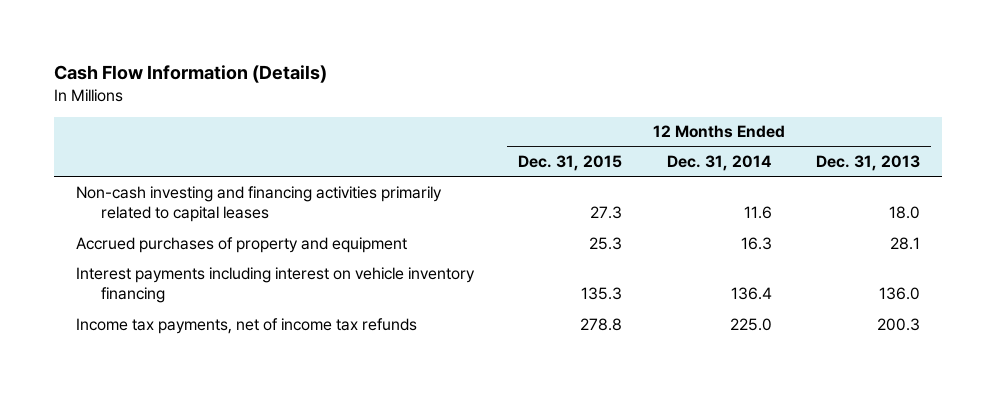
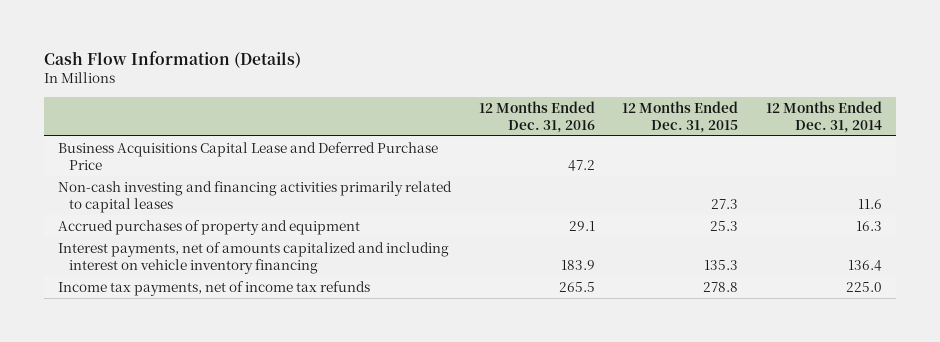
- | 12 Months Ended Dec. 31, 2015 | 12 Months Ended Dec. 31, 2014 | 12 Months Ended Dec. 31, 2013
+ | 12 Months Ended Dec. 31, 2016 | 12 Months Ended Dec. 31, 2015 | 12 Months Ended Dec. 31, 2014
+ Business Acquisitions Capital Lease and Deferred Purchase Price | 47.2 | |
- Interest payments including interest on vehicle inventory financing | 135.3 | 136.4 | 136.0
+ Interest payments, net of amounts capitalized and including interest on vehicle inventory financing | 183.9 | 135.3 | 136.4

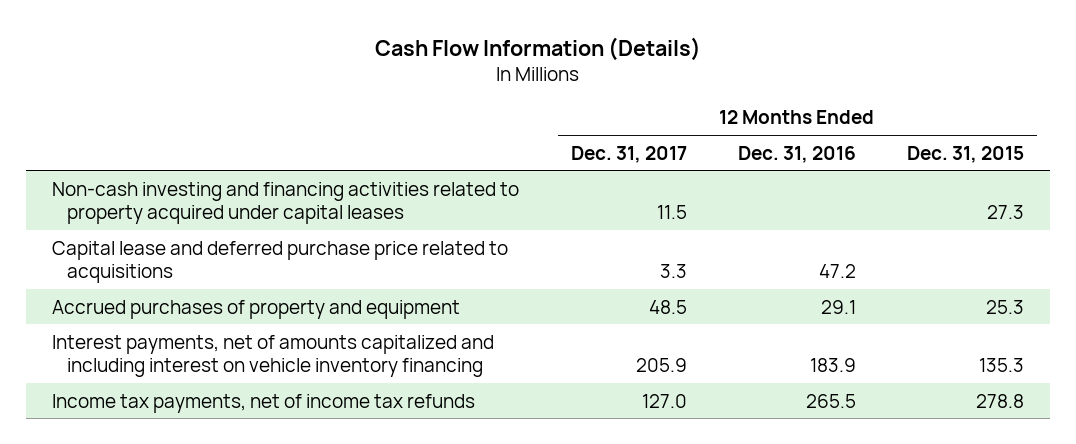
- | 12 Months Ended Dec. 31, 2016 | 12 Months Ended Dec. 31, 2015 | 12 Months Ended Dec. 31, 2014
+ | 12 Months Ended Dec. 31, 2017 | 12 Months Ended Dec. 31, 2016 | 12 Months Ended Dec. 31, 2015
- Business Acquisitions Capital Lease and Deferred Purchase Price | 47.2 | |
- Non-cash investing and financing activities primarily related to capital leases | | 27.3 | 11.6
+ Non-cash investing and financing activities related to property acquired under capital leases | 11.5 | | 27.3
+ Capital lease and deferred purchase price related to acquisitions | 3.3 | 47.2 |

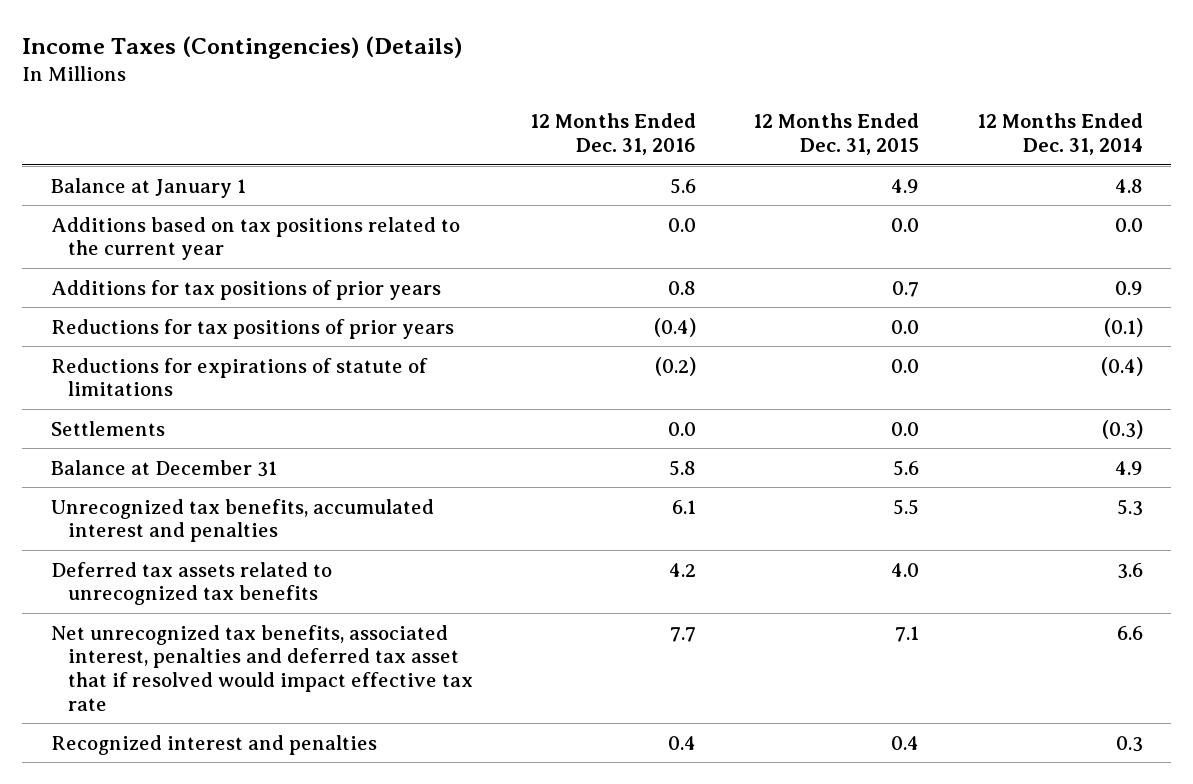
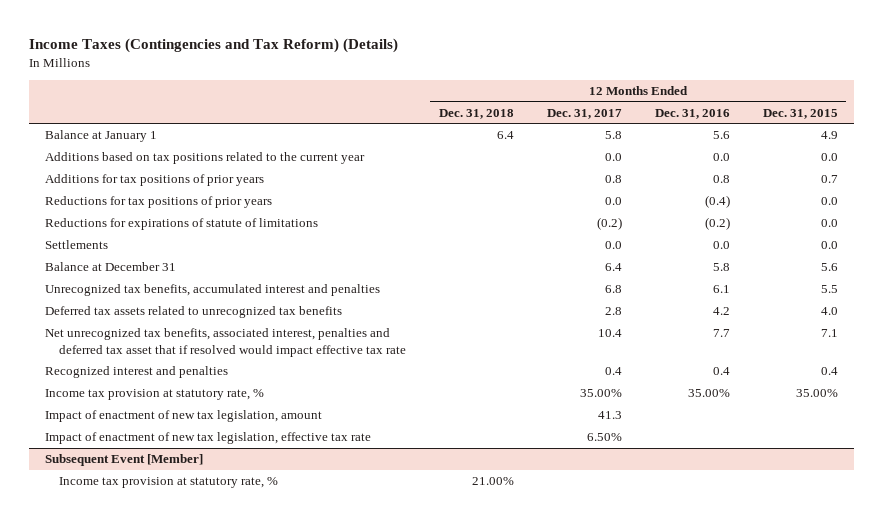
- Income Taxes (Contingencies) (Details)
+ Income Taxes (Contingencies and Tax Reform) (Details)
- | 12 Months Ended Dec. 31, 2016 | 12 Months Ended Dec. 31, 2015 | 12 Months Ended Dec. 31, 2014
+ | 12 Months Ended Dec. 31, 2018 | 12 Months Ended Dec. 31, 2017 | 12 Months Ended Dec. 31, 2016 | 12 Months Ended Dec. 31, 2015
+ Income tax provision at statutory rate, % | | 35.00% | 35.00% | 35.00%
+ Impact of enactment of new tax legislation, amount | | 41.3 | |
+ Impact of enactment of new tax legislation, effective tax rate | | 6.50% | |
+ Subsequent Event [Member]
+ Income tax provision at statutory rate, % | 21.00% | | |

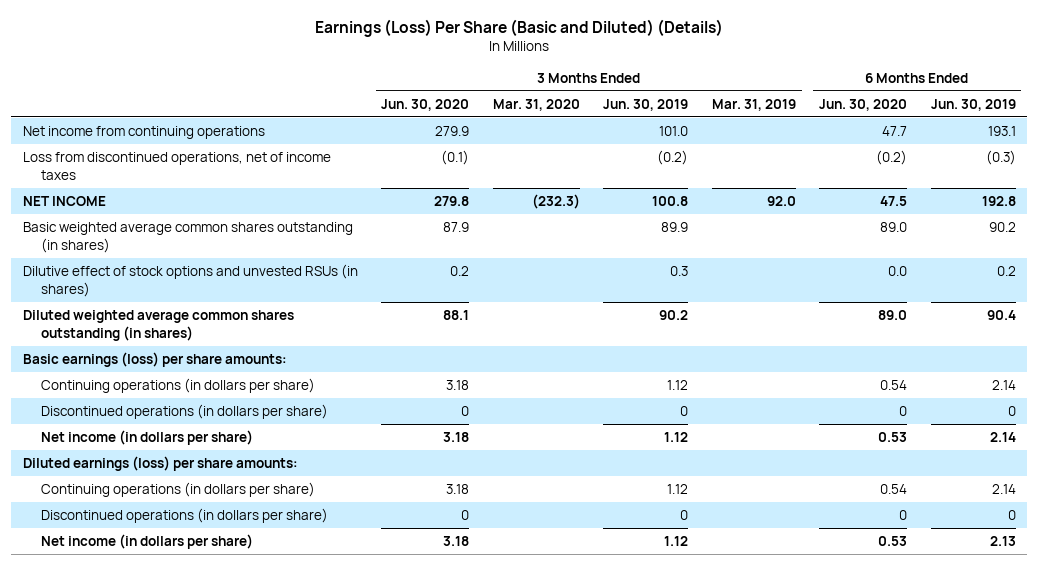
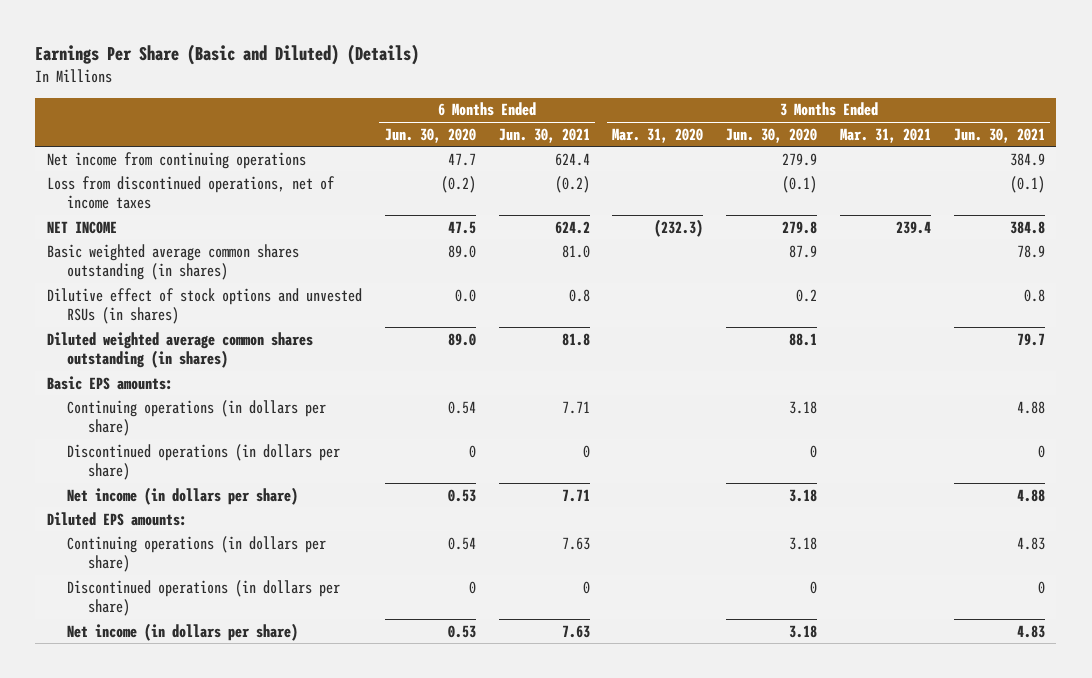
- Earnings (Loss) Per Share (Basic and Diluted) (Details)
+ Earnings Per Share (Basic and Diluted) (Details)
- | 3 Months Ended Jun. 30, 2020 | 3 Months Ended Mar. 31, 2020 | 3 Months Ended Jun. 30, 2019 | 3 Months Ended Mar. 31, 2019 | 6 Months Ended Jun. 30, 2020 | 6 Months Ended Jun. 30, 2019
+ | 6 Months Ended Jun. 30, 2020 | 6 Months Ended Jun. 30, 2021 | 3 Months Ended Mar. 31, 2020 | 3 Months Ended Jun. 30, 2020 | 3 Months Ended Mar. 31, 2021 | 3 Months Ended Jun. 30, 2021
- Basic earnings (loss) per share amounts:
+ Basic EPS amounts:
- Diluted earnings (loss) per share amounts:
+ Diluted EPS amounts:

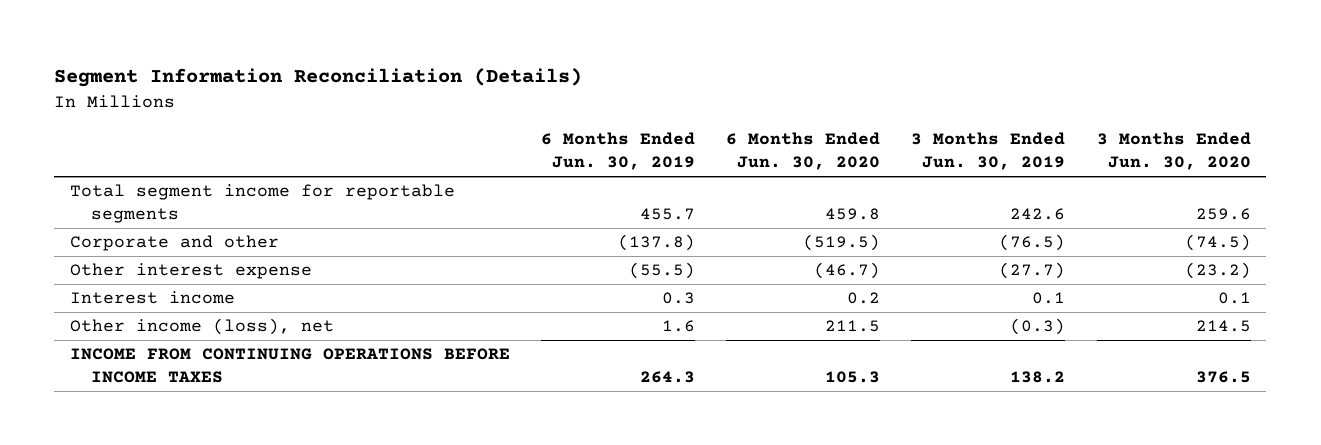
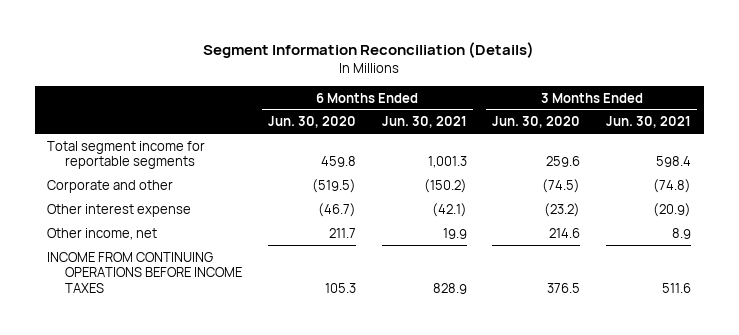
- | 6 Months Ended Jun. 30, 2019 | 6 Months Ended Jun. 30, 2020 | 3 Months Ended Jun. 30, 2019 | 3 Months Ended Jun. 30, 2020
+ | 6 Months Ended Jun. 30, 2020 | 6 Months Ended Jun. 30, 2021 | 3 Months Ended Jun. 30, 2020 | 3 Months Ended Jun. 30, 2021
- Interest income | 0.3 | 0.2 | 0.1 | 0.1
- Other income (loss), net | 1.6 | 211.5 | (0.3) | 214.5
+ Other income, net | 211.7 | 19.9 | 214.6 | 8.9

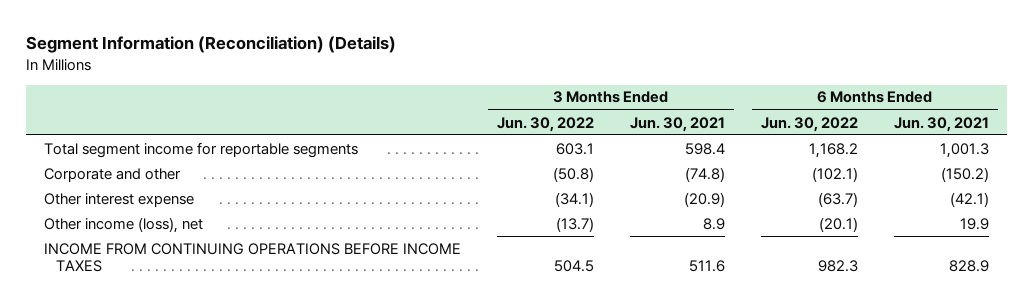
- Segment Information Reconciliation (Details)
+ Segment Information (Reconciliation) (Details)
- | 6 Months Ended Jun. 30, 2020 | 6 Months Ended Jun. 30, 2021 | 3 Months Ended Jun. 30, 2020 | 3 Months Ended Jun. 30, 2021
+ | 3 Months Ended Jun. 30, 2022 | 3 Months Ended Jun. 30, 2021 | 6 Months Ended Jun. 30, 2022 | 6 Months Ended Jun. 30, 2021
- Other income, net | 211.7 | 19.9 | 214.6 | 8.9
+ Other income (loss), net | (13.7) | 8.9 | (20.1) | 19.9

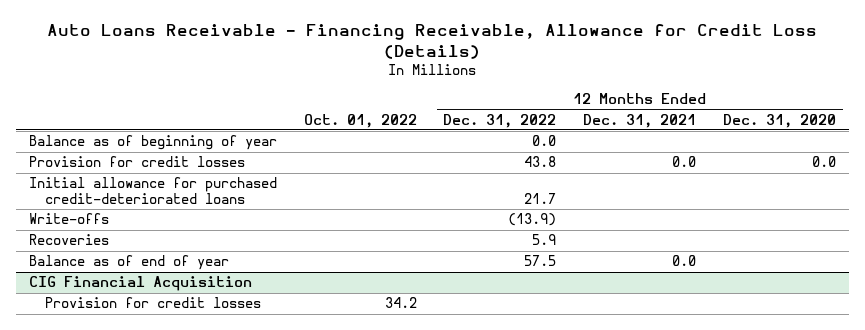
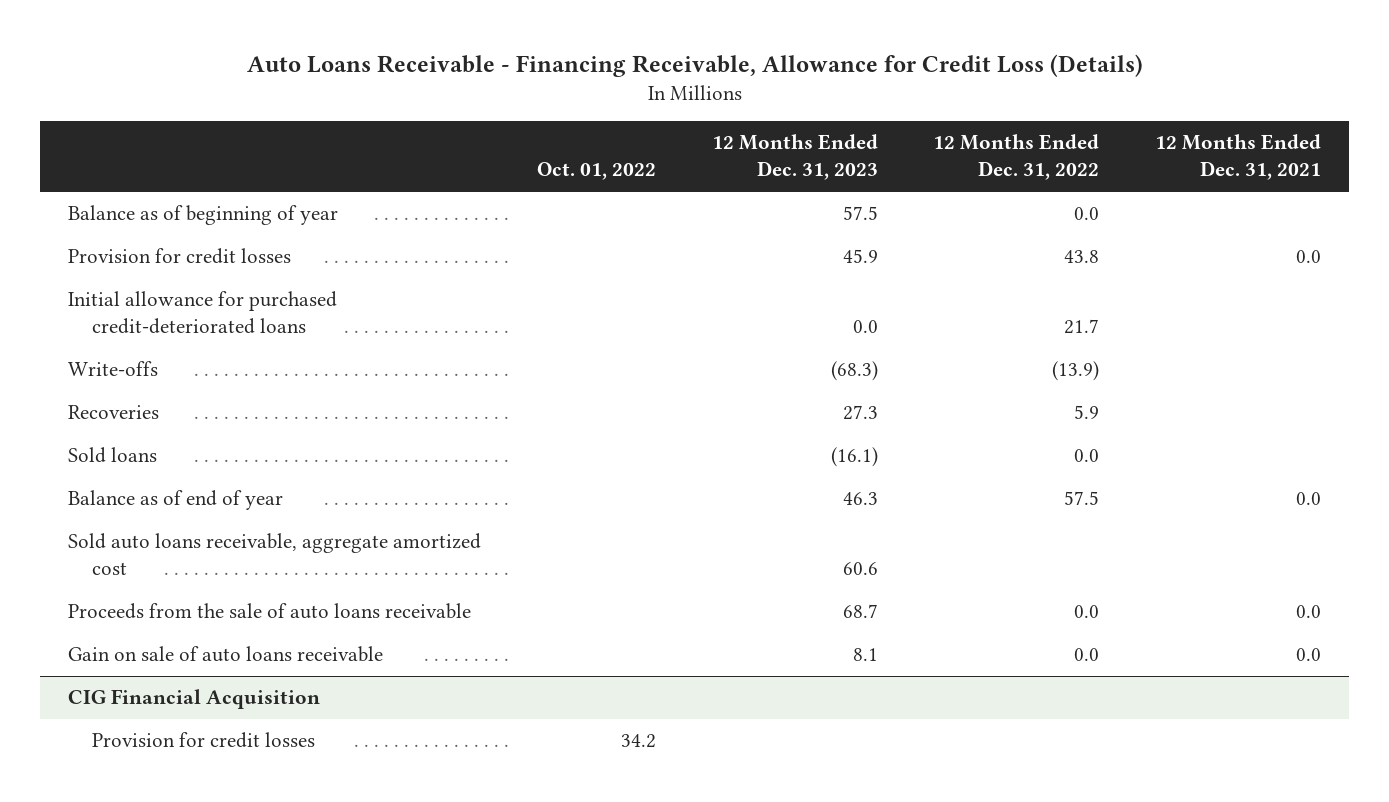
- | Oct. 01, 2022 | 12 Months Ended Dec. 31, 2022 | 12 Months Ended Dec. 31, 2021 | 12 Months Ended Dec. 31, 2020
+ | Oct. 01, 2022 | 12 Months Ended Dec. 31, 2023 | 12 Months Ended Dec. 31, 2022 | 12 Months Ended Dec. 31, 2021
+ Sold loans | | (16.1) | 0.0 |
+ Sold auto loans receivable, aggregate amortized cost | | 60.6 | |
+ Proceeds from the sale of auto loans receivable | | 68.7 | 0.0 | 0.0
+ Gain on sale of auto loans receivable | | 8.1 | 0.0 | 0.0

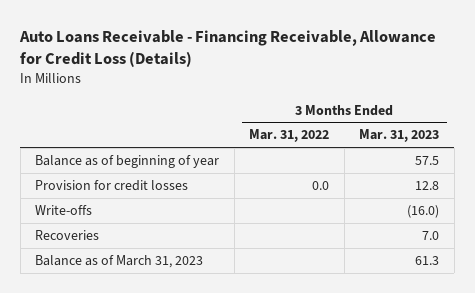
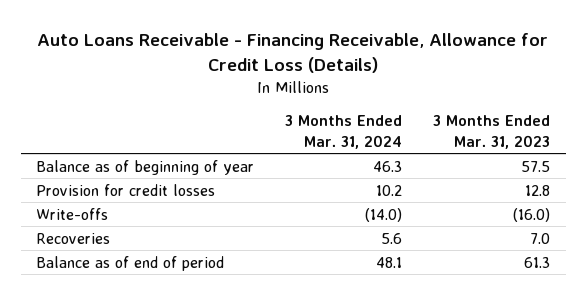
- | 3 Months Ended Mar. 31, 2022 | 3 Months Ended Mar. 31, 2023
+ | 3 Months Ended Mar. 31, 2024 | 3 Months Ended Mar. 31, 2023
- Balance as of March 31, 2023 | | 61.3
+ Balance as of end of period | 48.1 | 61.3

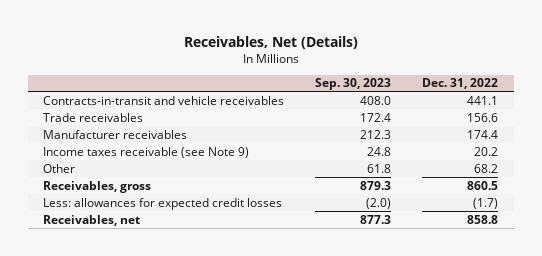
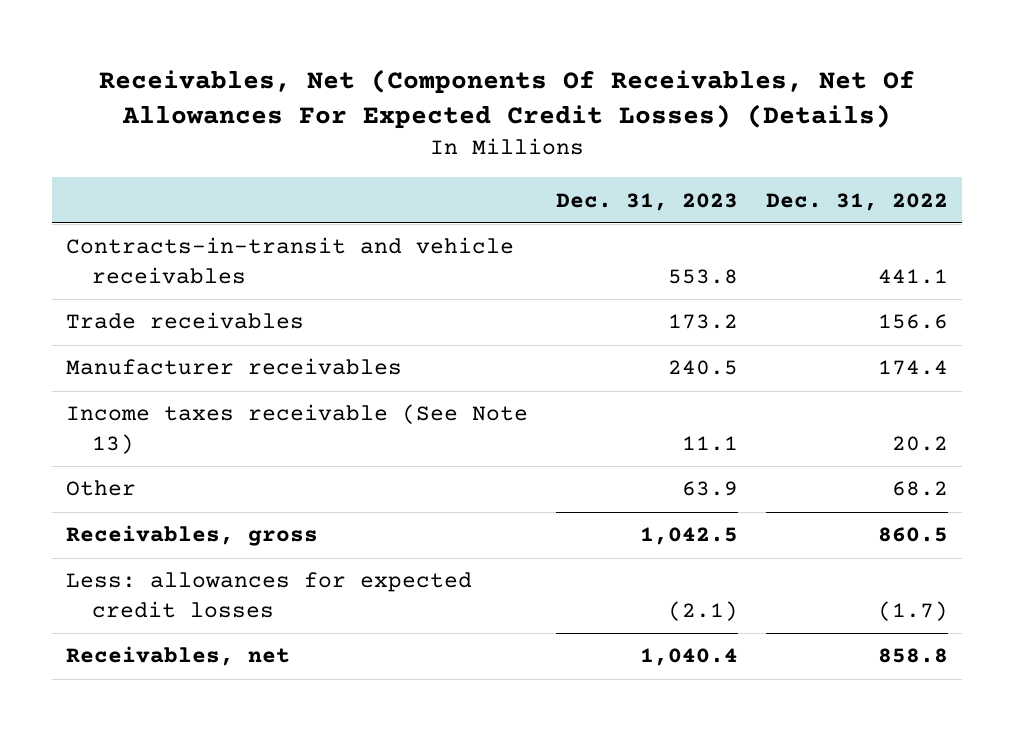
- Receivables, Net (Details)
+ Receivables, Net (Components Of Receivables, Net Of Allowances For Expected Credit Losses) (Details)
- | Sep. 30, 2023 | Dec. 31, 2022
+ | Dec. 31, 2023 | Dec. 31, 2022
- Income taxes receivable (see Note 9) | 24.8 | 20.2
+ Income taxes receivable (See Note 13) | 11.1 | 20.2

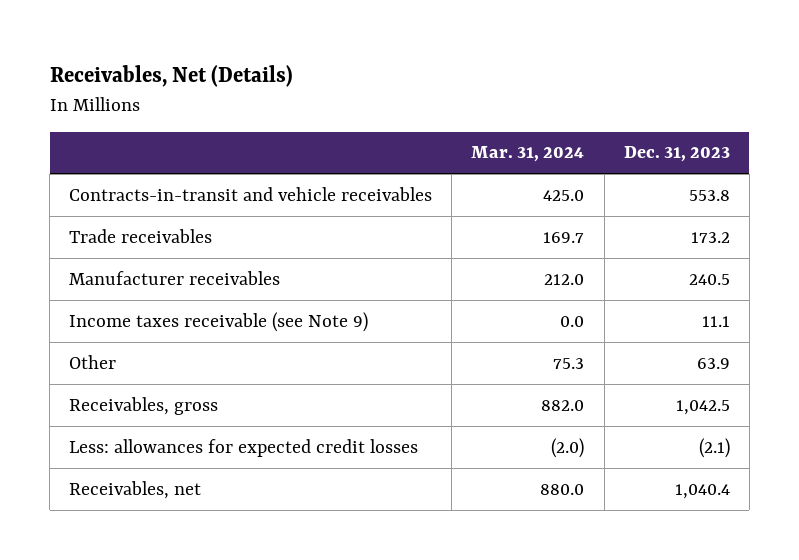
- Receivables, Net (Components Of Receivables, Net Of Allowances For Expected Credit Losses) (Details)
+ Receivables, Net (Details)
- | Dec. 31, 2023 | Dec. 31, 2022
+ | Mar. 31, 2024 | Dec. 31, 2023
- Income taxes receivable (See Note 13) | 11.1 | 20.2
+ Income taxes receivable (see Note 9) | 0.0 | 11.1

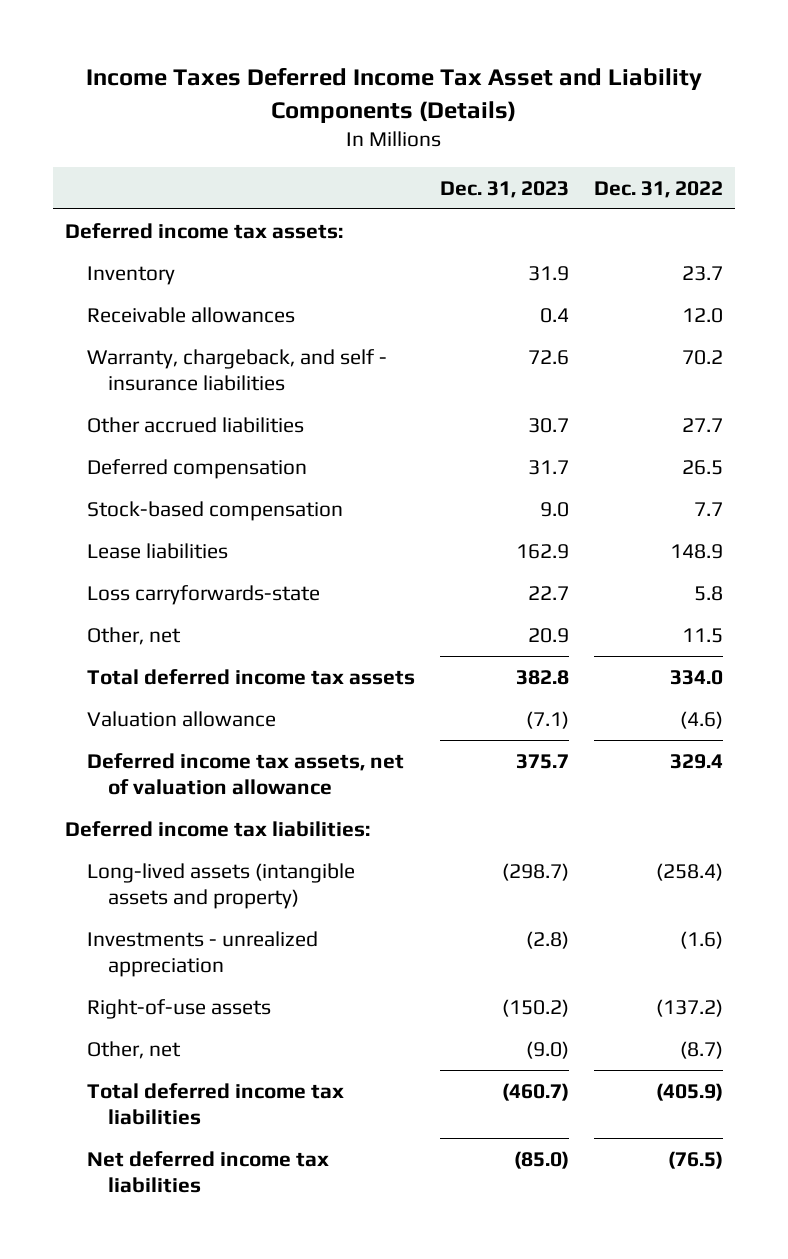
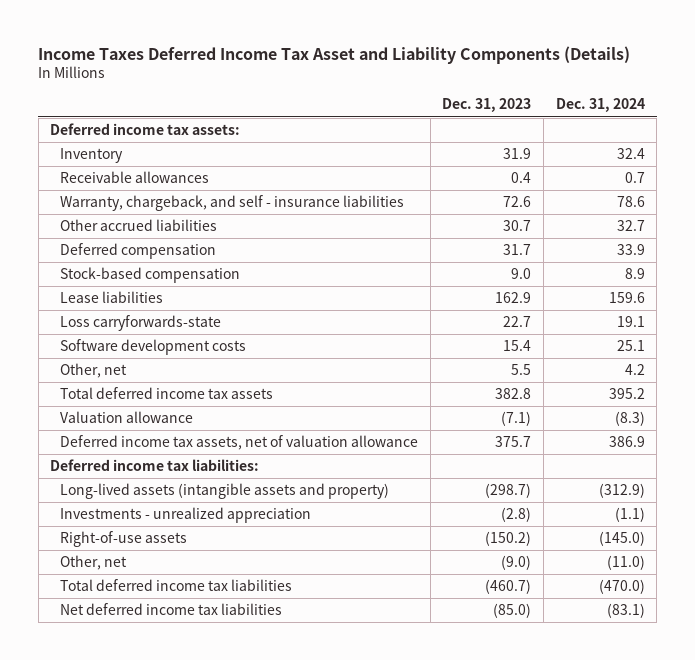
- | Dec. 31, 2023 | Dec. 31, 2022
+ | Dec. 31, 2023 | Dec. 31, 2024
- Other, net | 20.9 | 11.5
+ Software development costs | 15.4 | 25.1
+ Other, net | 5.5 | 4.2

